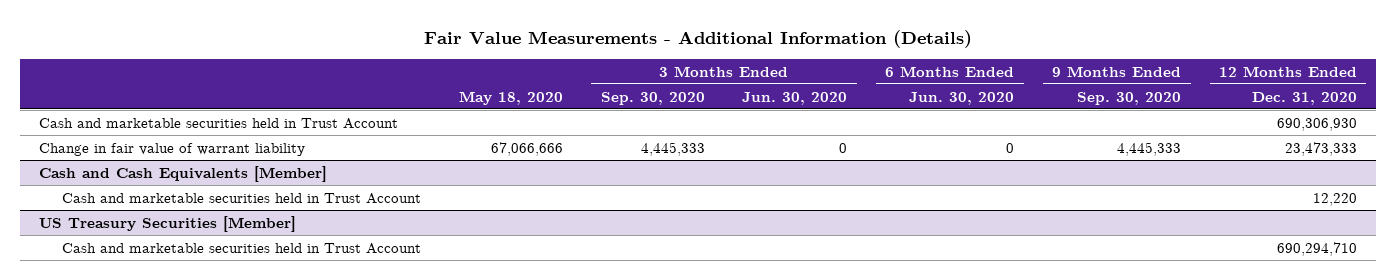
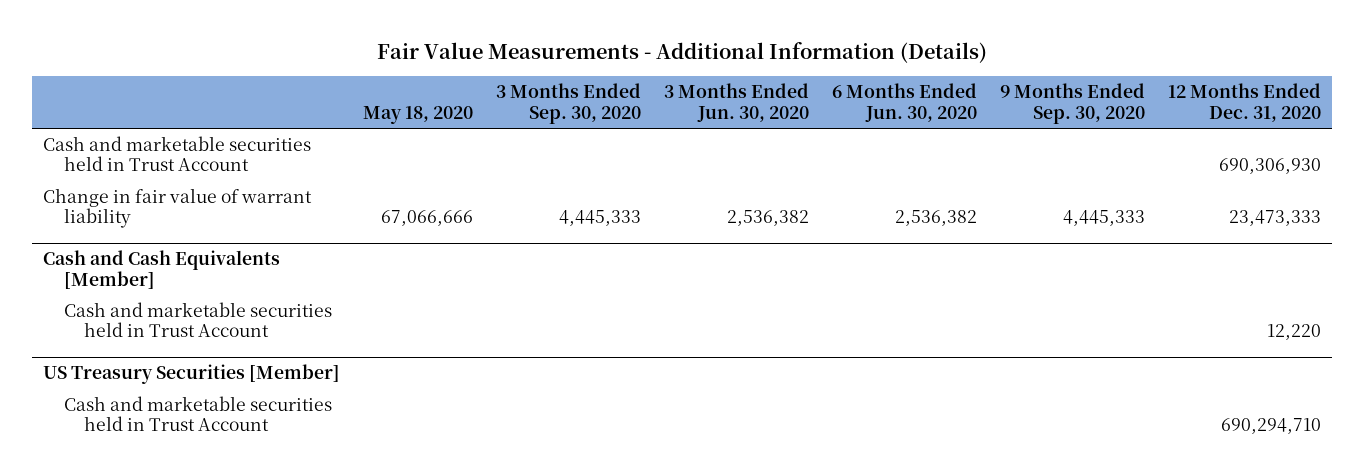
- Change in fair value of warrant liability | 67,066,666 | 4,445,333 | 0 | 0 | 4,445,333 | 23,473,333
+ Change in fair value of warrant liability | 67,066,666 | 4,445,333 | 2,536,382 | 2,536,382 | 4,445,333 | 23,473,333

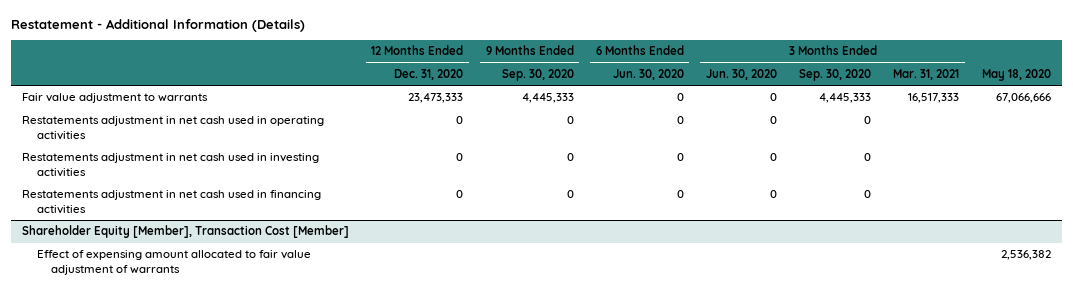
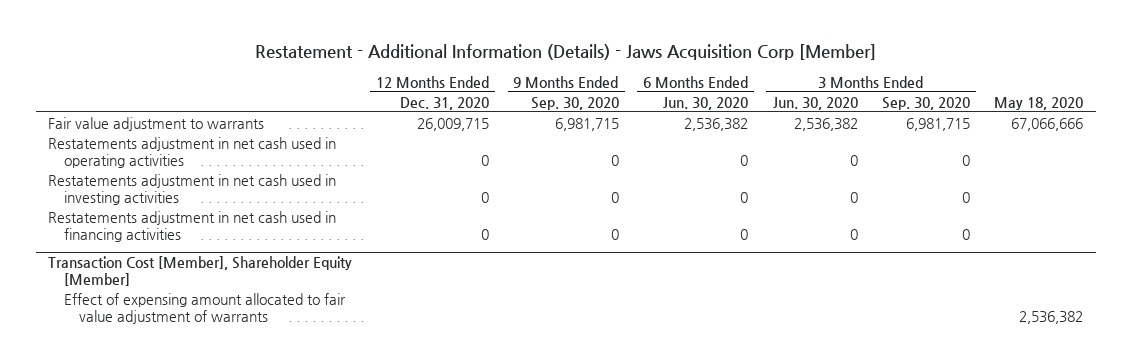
- Restatement - Additional Information (Details)
+ Restatement - Additional Information (Details) - Jaws Acquisition Corp [Member]
- | 12 Months Ended Dec. 31, 2020 | 9 Months Ended Sep. 30, 2020 | 6 Months Ended Jun. 30, 2020 | 3 Months Ended Jun. 30, 2020 | 3 Months Ended Sep. 30, 2020 | 3 Months Ended Mar. 31, 2021 | May 18, 2020
+ | 12 Months Ended Dec. 31, 2020 | 9 Months Ended Sep. 30, 2020 | 6 Months Ended Jun. 30, 2020 | 3 Months Ended Jun. 30, 2020 | 3 Months Ended Sep. 30, 2020 | May 18, 2020
- Fair value adjustment to warrants | 23,473,333 | 4,445,333 | 0 | 0 | 4,445,333 | 16,517,333 | 67,066,666
+ Fair value adjustment to warrants | 26,009,715 | 6,981,715 | 2,536,382 | 2,536,382 | 6,981,715 | 67,066,666
- Shareholder Equity [Member], Transaction Cost [Member]
+ Transaction Cost [Member], Shareholder Equity [Member]

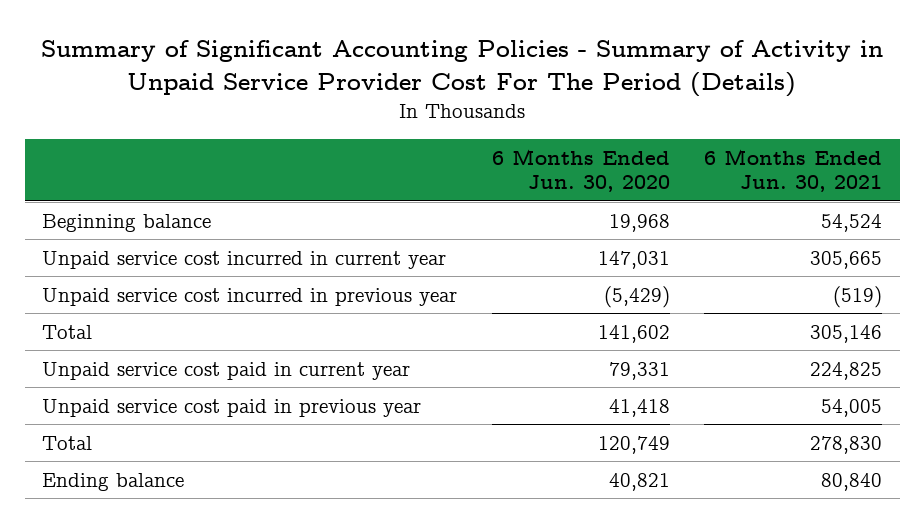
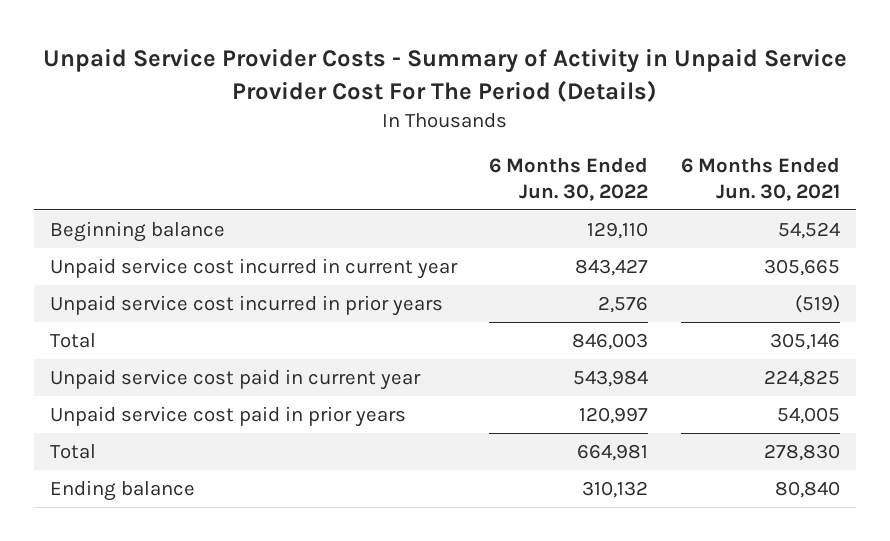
- Summary of Significant Accounting Policies - Summary of Activity in Unpaid Service Provider Cost For The Period (Details)
+ Unpaid Service Provider Costs - Summary of Activity in Unpaid Service Provider Cost For The Period (Details)
- | 6 Months Ended Jun. 30, 2020 | 6 Months Ended Jun. 30, 2021
+ | 6 Months Ended Jun. 30, 2022 | 6 Months Ended Jun. 30, 2021
- Unpaid service cost incurred in previous year | (5,429) | (519)
+ Unpaid service cost incurred in prior years | 2,576 | (519)
- Unpaid service cost paid in previous year | 41,418 | 54,005
+ Unpaid service cost paid in prior years | 120,997 | 54,005

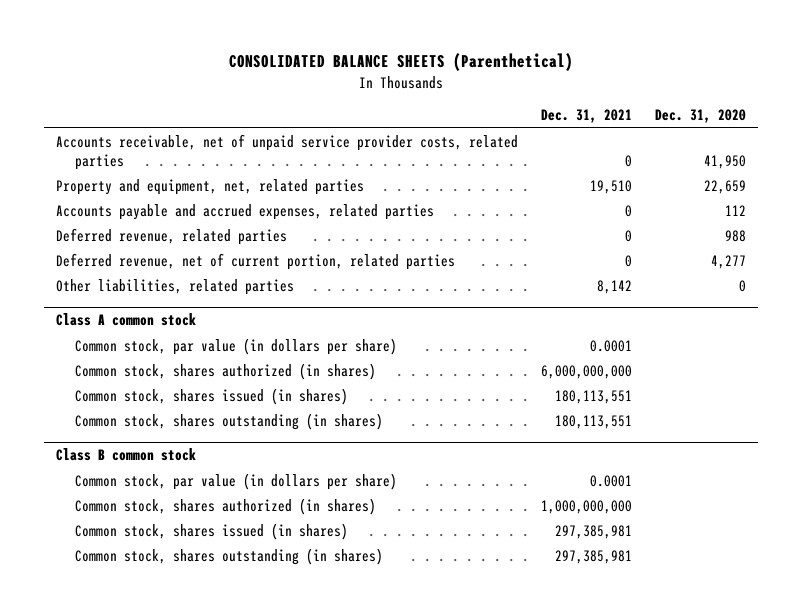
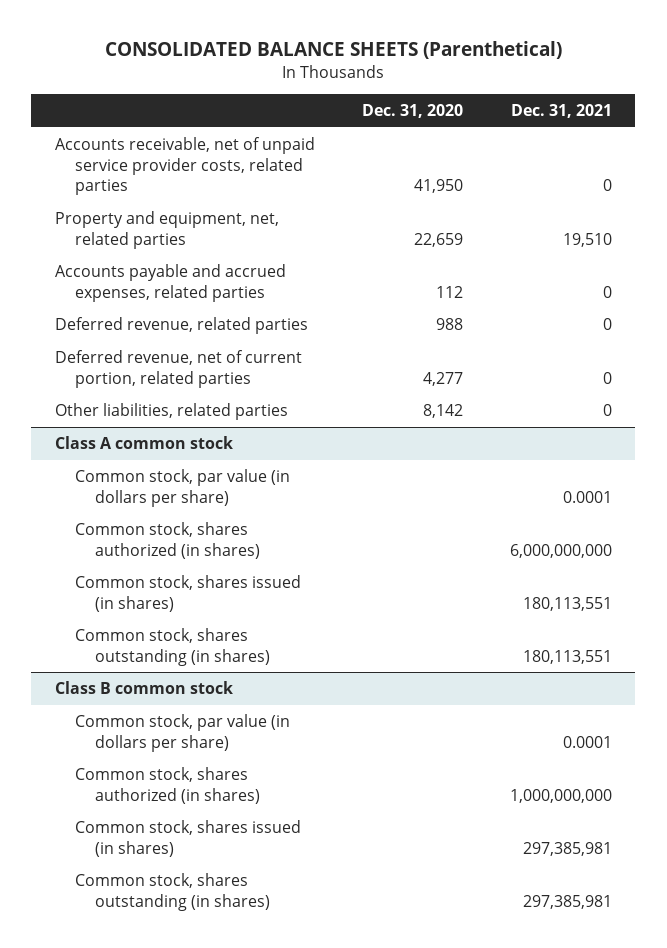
- | Dec. 31, 2021 | Dec. 31, 2020
+ | Dec. 31, 2020 | Dec. 31, 2021
- Other liabilities, related parties | 8,142 | 0
+ Other liabilities, related parties | 8,142 | 0

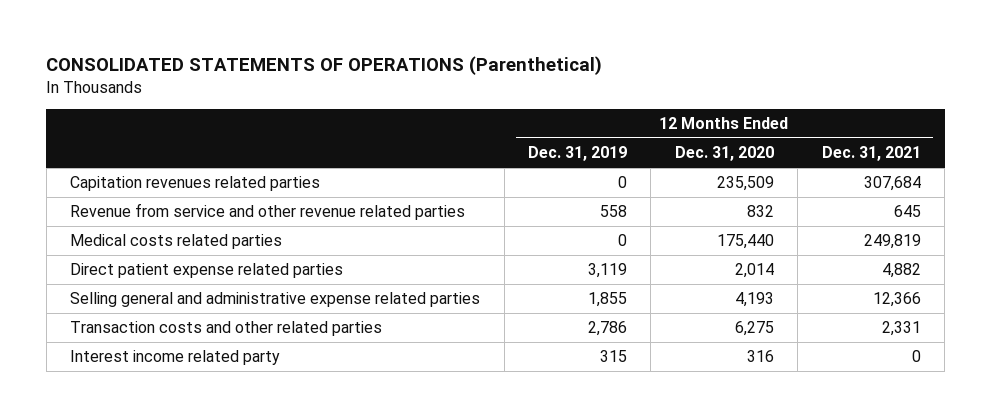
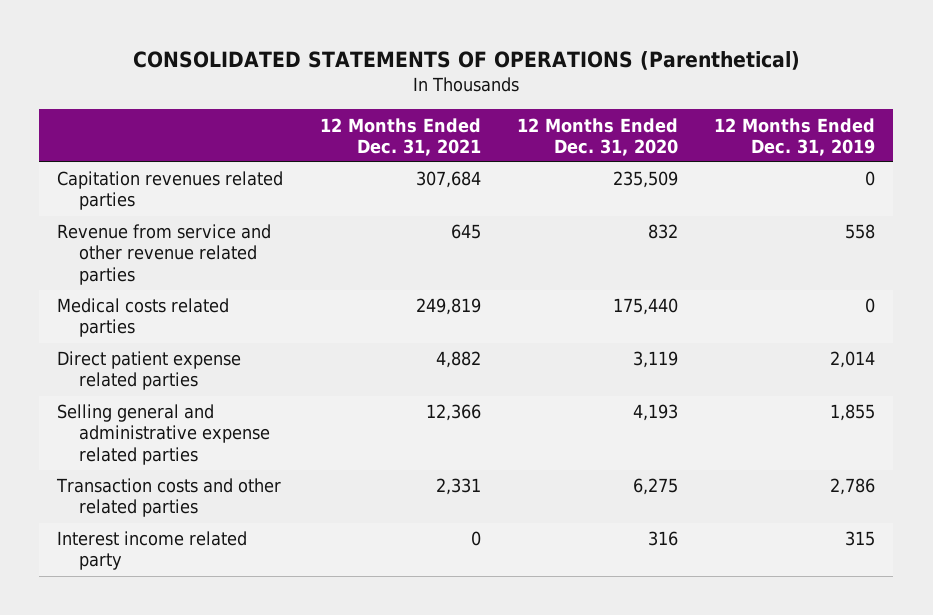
- | 12 Months Ended Dec. 31, 2019 | 12 Months Ended Dec. 31, 2020 | 12 Months Ended Dec. 31, 2021
+ | 12 Months Ended Dec. 31, 2021 | 12 Months Ended Dec. 31, 2020 | 12 Months Ended Dec. 31, 2019
- Direct patient expense related parties | 3,119 | 2,014 | 4,882
+ Direct patient expense related parties | 4,882 | 3,119 | 2,014

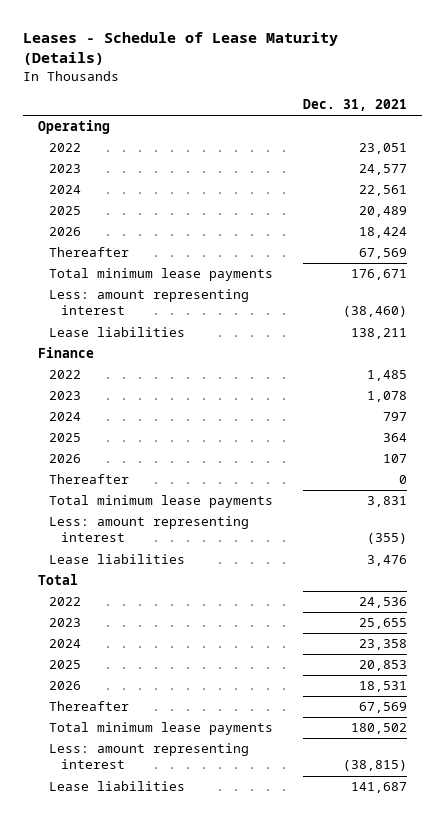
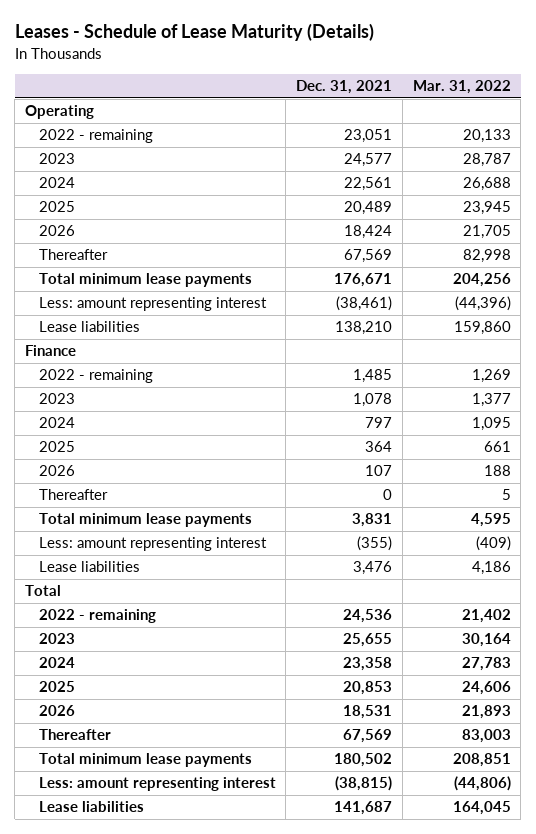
- | Dec. 31, 2021
+ | Dec. 31, 2021 | Mar. 31, 2022
- 2022 | 23,051
+ 2022 - remaining | 23,051 | 20,133
- Less: amount representing interest | (38,460)
- Lease liabilities | 138,211
+ Less: amount representing interest | (38,461) | (44,396)
+ Lease liabilities | 138,210 | 159,860
- 2022 | 1,485
+ 2022 - remaining | 1,485 | 1,269
- 2022 | 24,536
+ 2022 - remaining | 24,536 | 21,402

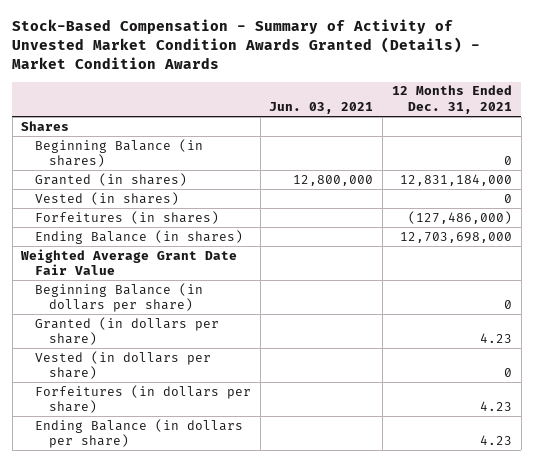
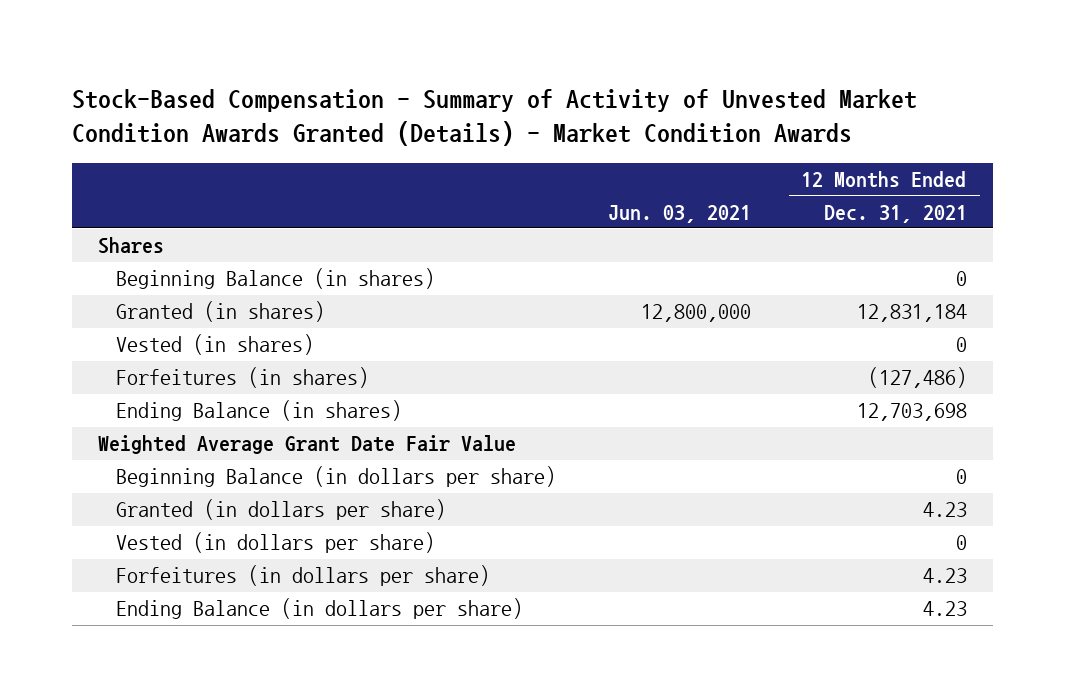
- Granted (in shares) | 12,800,000 | 12,831,184,000
+ Granted (in shares) | 12,800,000 | 12,831,184
- Forfeitures (in shares) | | (127,486,000)
- Ending Balance (in shares) | | 12,703,698,000
+ Forfeitures (in shares) | | (127,486)
+ Ending Balance (in shares) | | 12,703,698

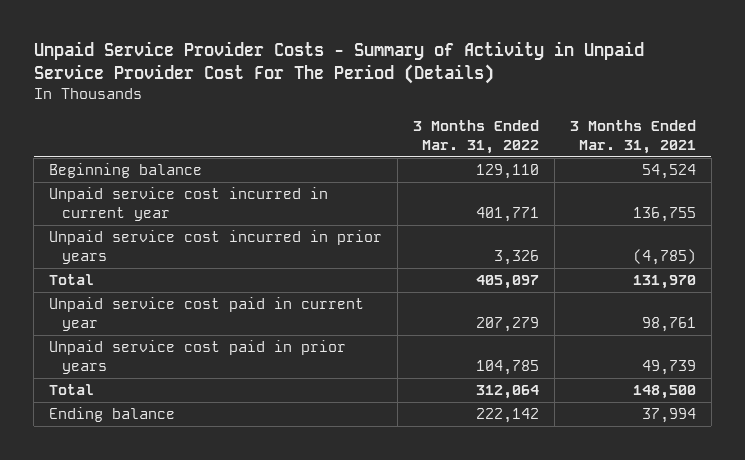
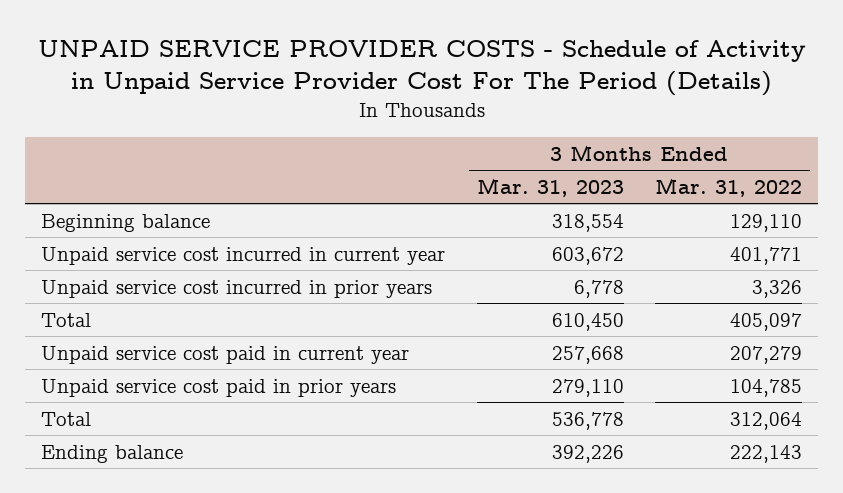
- Unpaid Service Provider Costs - Summary of Activity in Unpaid Service Provider Cost For The Period (Details)
+ UNPAID SERVICE PROVIDER COSTS - Schedule of Activity in Unpaid Service Provider Cost For The Period (Details)
- | 3 Months Ended Mar. 31, 2022 | 3 Months Ended Mar. 31, 2021
+ | 3 Months Ended Mar. 31, 2023 | 3 Months Ended Mar. 31, 2022
- Ending balance | 222,142 | 37,994
+ Ending balance | 392,226 | 222,143

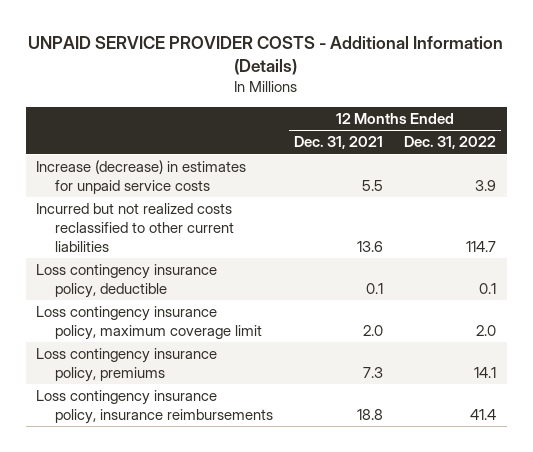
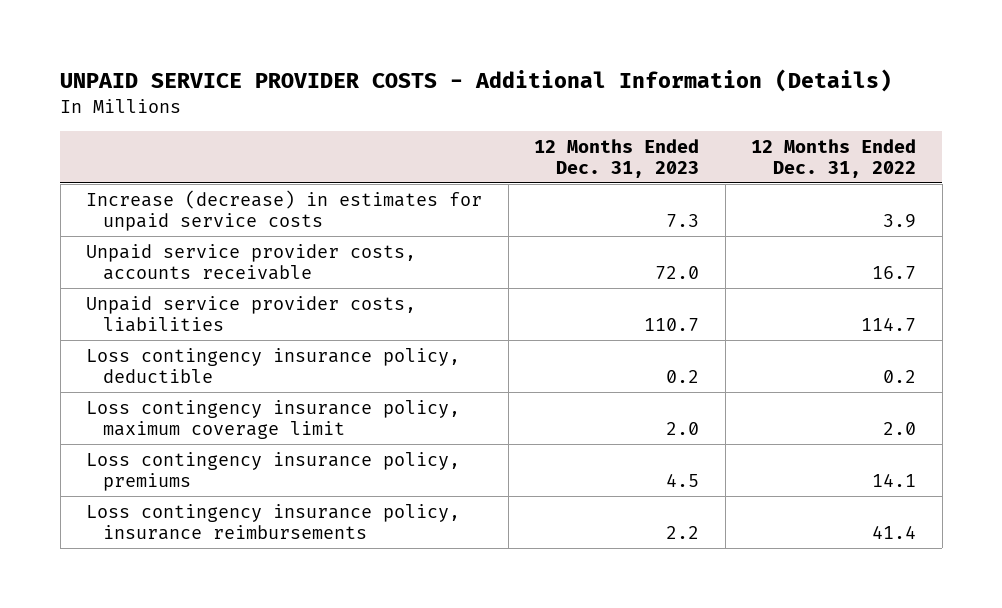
- | 12 Months Ended Dec. 31, 2021 | 12 Months Ended Dec. 31, 2022
+ | 12 Months Ended Dec. 31, 2023 | 12 Months Ended Dec. 31, 2022
- Incurred but not realized costs reclassified to other current liabilities | 13.6 | 114.7
- Loss contingency insurance policy, deductible | 0.1 | 0.1
+ Unpaid service provider costs, accounts receivable | 72.0 | 16.7
+ Unpaid service provider costs, liabilities | 110.7 | 114.7
+ Loss contingency insurance policy, deductible | 0.2 | 0.2

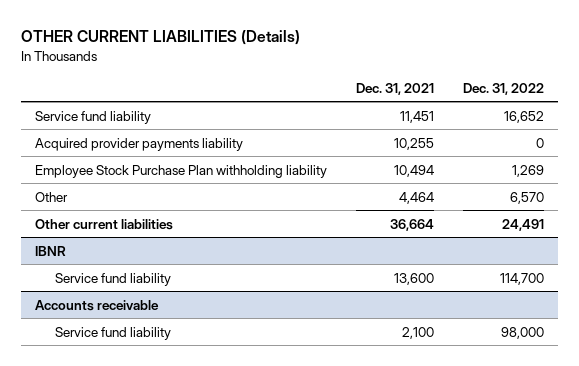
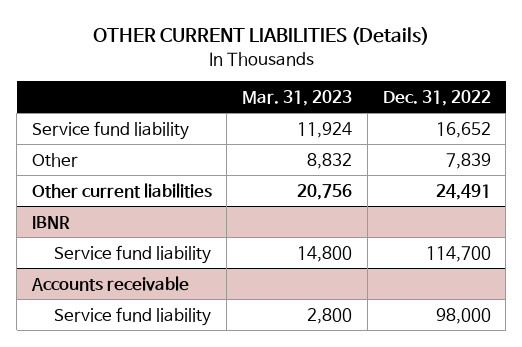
- | Dec. 31, 2021 | Dec. 31, 2022
+ | Mar. 31, 2023 | Dec. 31, 2022
- Acquired provider payments liability | 10,255 | 0
- Employee Stock Purchase Plan withholding liability | 10,494 | 1,269
- Other | 4,464 | 6,570
+ Other | 8,832 | 7,839

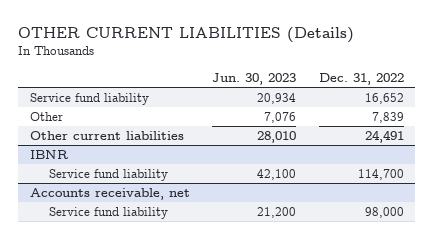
- | Mar. 31, 2023 | Dec. 31, 2022
+ | Jun. 30, 2023 | Dec. 31, 2022
- Accounts receivable
+ Accounts receivable, net

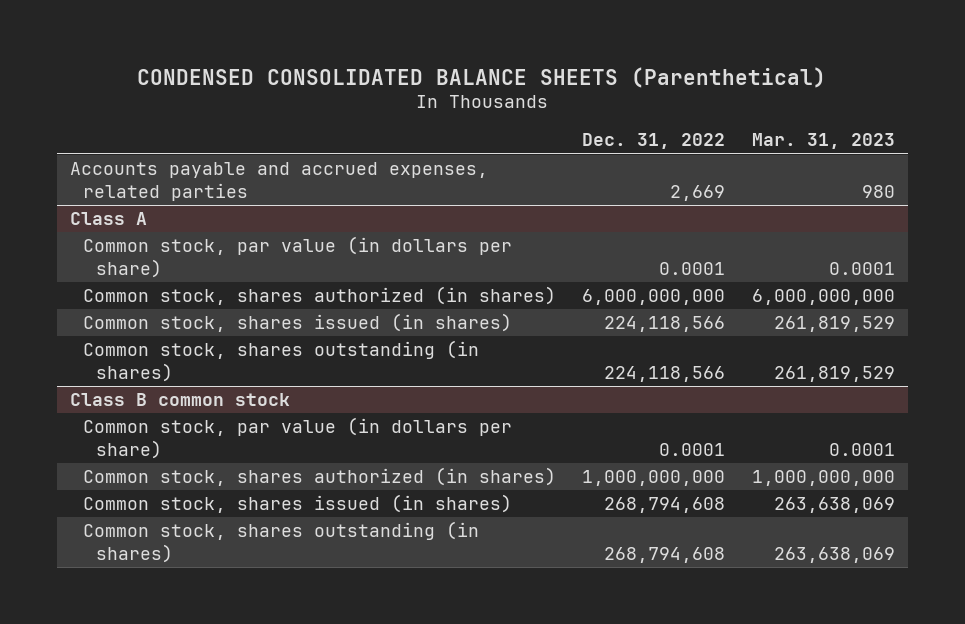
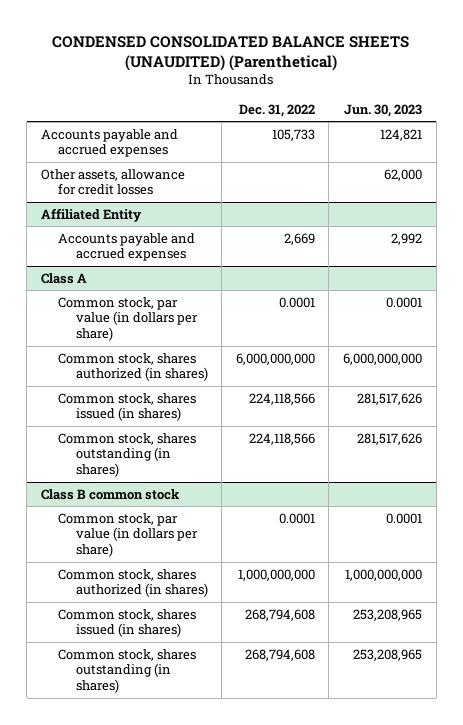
- CONDENSED CONSOLIDATED BALANCE SHEETS (Parenthetical)
+ CONDENSED CONSOLIDATED BALANCE SHEETS (UNAUDITED) (Parenthetical)
- | Dec. 31, 2022 | Mar. 31, 2023
+ | Dec. 31, 2022 | Jun. 30, 2023
- Accounts payable and accrued expenses, related parties | 2,669 | 980
+ Accounts payable and accrued expenses | 105,733 | 124,821
+ Other assets, allowance for credit losses | | 62,000
+ Affiliated Entity
+ Accounts payable and accrued expenses | 2,669 | 2,992

